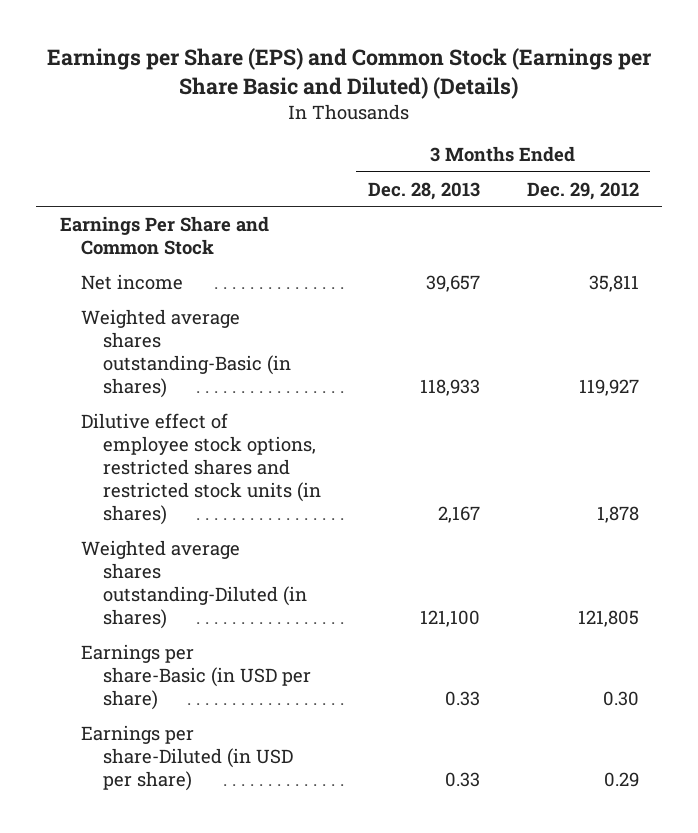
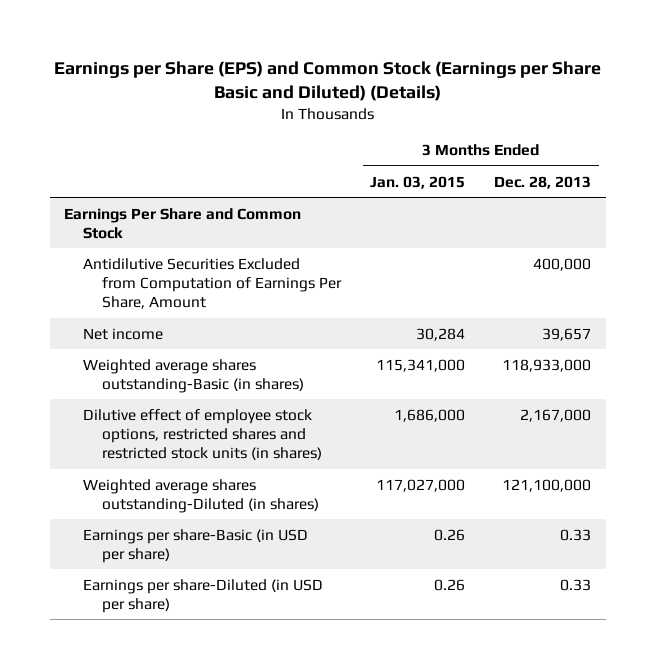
- | 3 Months Ended Dec. 28, 2013 | 3 Months Ended Dec. 29, 2012
+ | 3 Months Ended Jan. 03, 2015 | 3 Months Ended Dec. 28, 2013
+ Antidilutive Securities Excluded from Computation of Earnings Per Share, Amount | | 400,000
- Weighted average shares outstanding-Basic (in shares) | 118,933 | 119,927
- Dilutive effect of employee stock options, restricted shares and restricted stock units (in shares) | 2,167 | 1,878
- Weighted average shares outstanding-Diluted (in shares) | 121,100 | 121,805
+ Weighted average shares outstanding-Basic (in shares) | 115,341,000 | 118,933,000
+ Dilutive effect of employee stock options, restricted shares and restricted stock units (in shares) | 1,686,000 | 2,167,000
+ Weighted average shares outstanding-Diluted (in shares) | 117,027,000 | 121,100,000

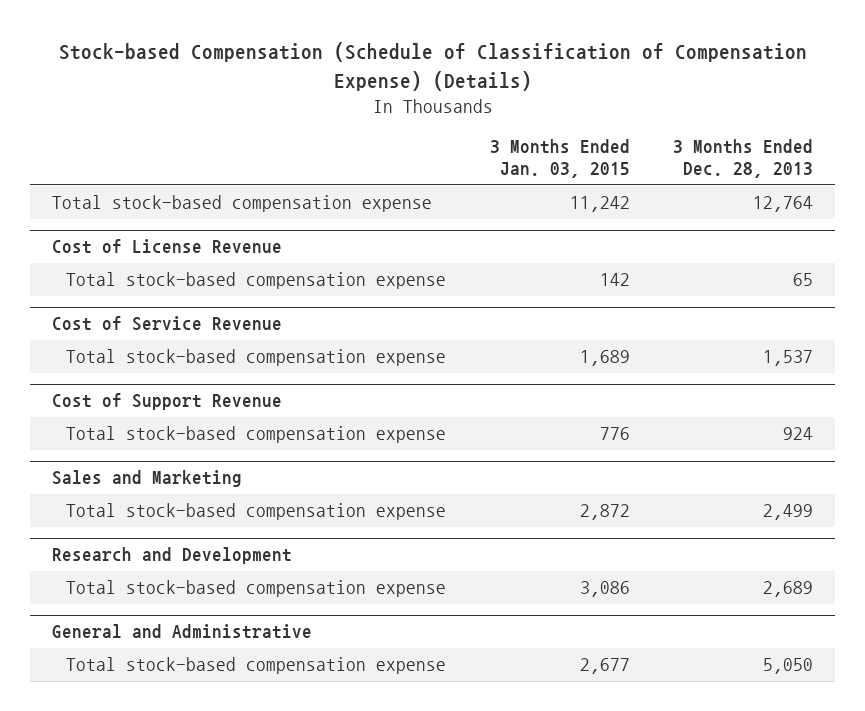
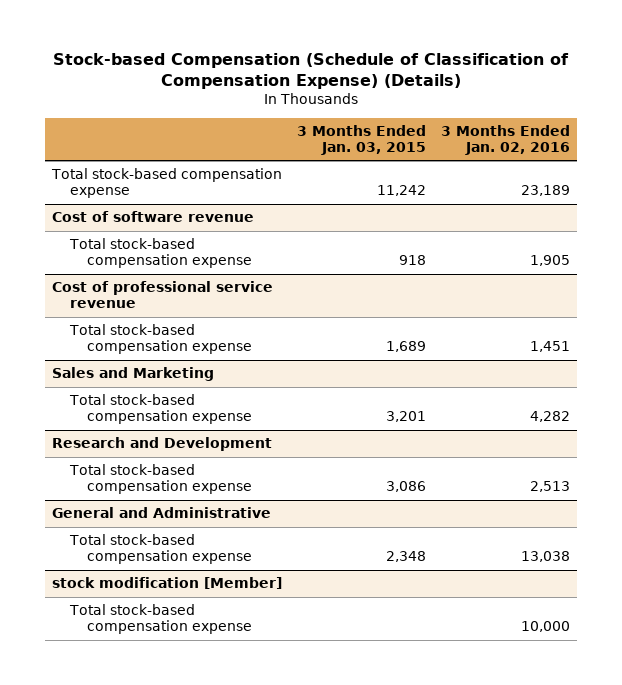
- | 3 Months Ended Jan. 03, 2015 | 3 Months Ended Dec. 28, 2013
+ | 3 Months Ended Jan. 03, 2015 | 3 Months Ended Jan. 02, 2016
- Cost of License Revenue
- Total stock-based compensation expense | 142 | 65
- Cost of Service Revenue
+ Cost of software revenue
+ Total stock-based compensation expense | 918 | 1,905
+ Cost of professional service revenue
- Cost of Support Revenue
- Total stock-based compensation expense | 776 | 924
@ Sales and Marketing
- Total stock-based compensation expense | 2,872 | 2,499
+ Total stock-based compensation expense | 3,201 | 4,282
@ General and Administrative
- Total stock-based compensation expense | 2,677 | 5,050
+ Total stock-based compensation expense | 2,348 | 13,038
+ stock modification [Member]
+ Total stock-based compensation expense | | 10,000

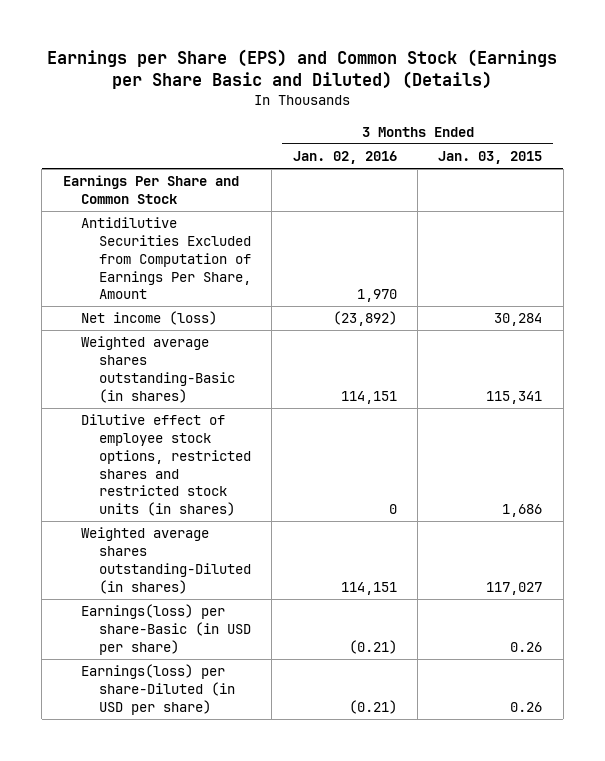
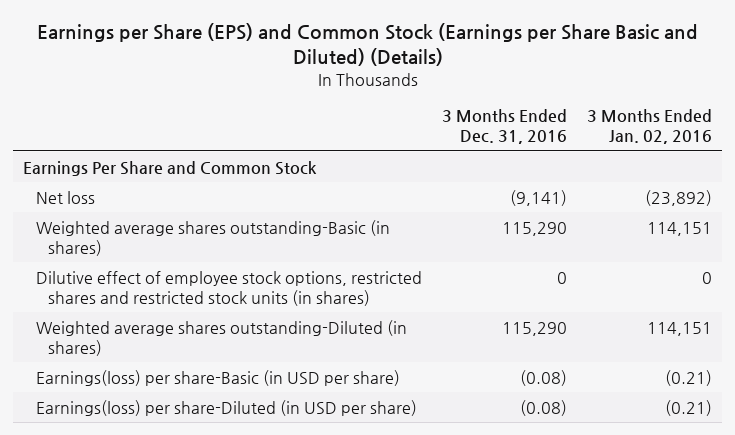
- | 3 Months Ended Jan. 02, 2016 | 3 Months Ended Jan. 03, 2015
+ | 3 Months Ended Dec. 31, 2016 | 3 Months Ended Jan. 02, 2016
- Antidilutive Securities Excluded from Computation of Earnings Per Share, Amount | 1,970 |
- Net income (loss) | (23,892) | 30,284
+ Net loss | (9,141) | (23,892)

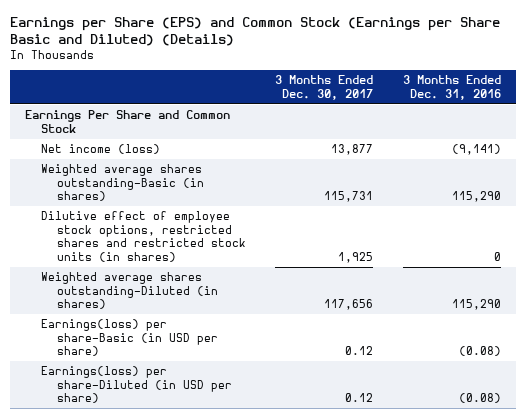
- | 3 Months Ended Dec. 31, 2016 | 3 Months Ended Jan. 02, 2016
+ | 3 Months Ended Dec. 30, 2017 | 3 Months Ended Dec. 31, 2016
- Net loss | (9,141) | (23,892)
+ Net income (loss) | 13,877 | (9,141)

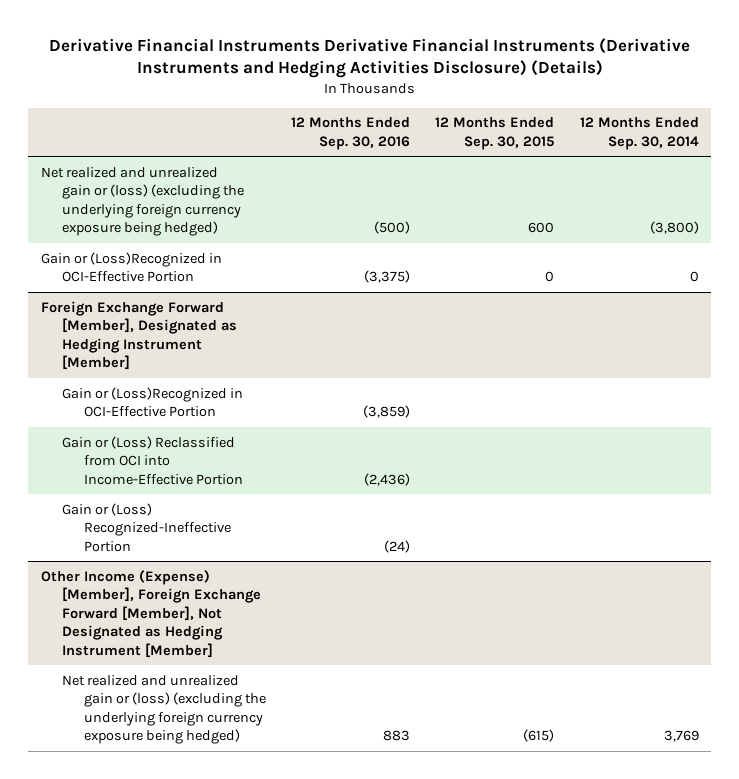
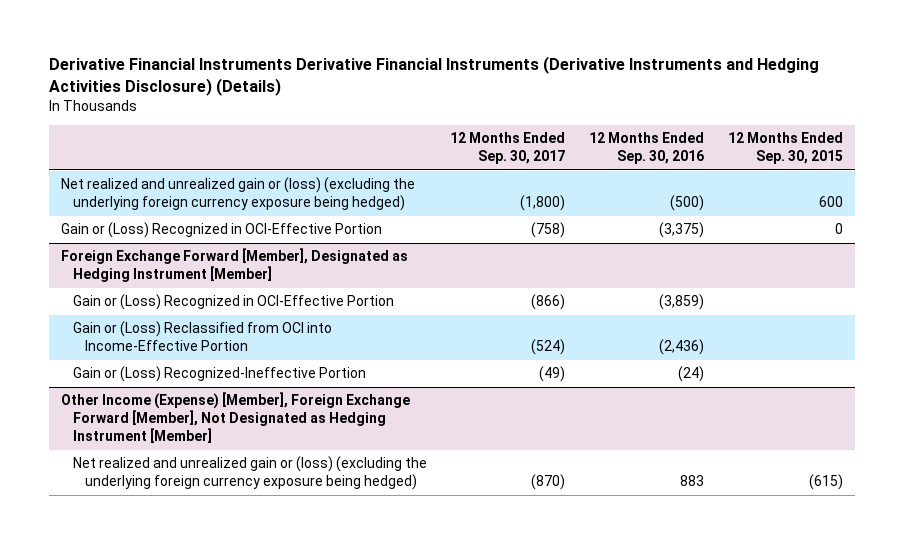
- | 12 Months Ended Sep. 30, 2016 | 12 Months Ended Sep. 30, 2015 | 12 Months Ended Sep. 30, 2014
+ | 12 Months Ended Sep. 30, 2017 | 12 Months Ended Sep. 30, 2016 | 12 Months Ended Sep. 30, 2015
- Gain or (Loss)Recognized in OCI-Effective Portion | (3,375) | 0 | 0
+ Gain or (Loss) Recognized in OCI-Effective Portion | (758) | (3,375) | 0
@ Foreign Exchange Forward [Member], Designated as Hedging Instrument [Member]
- Gain or (Loss)Recognized in OCI-Effective Portion | (3,859) | |
+ Gain or (Loss) Recognized in OCI-Effective Portion | (866) | (3,859) |

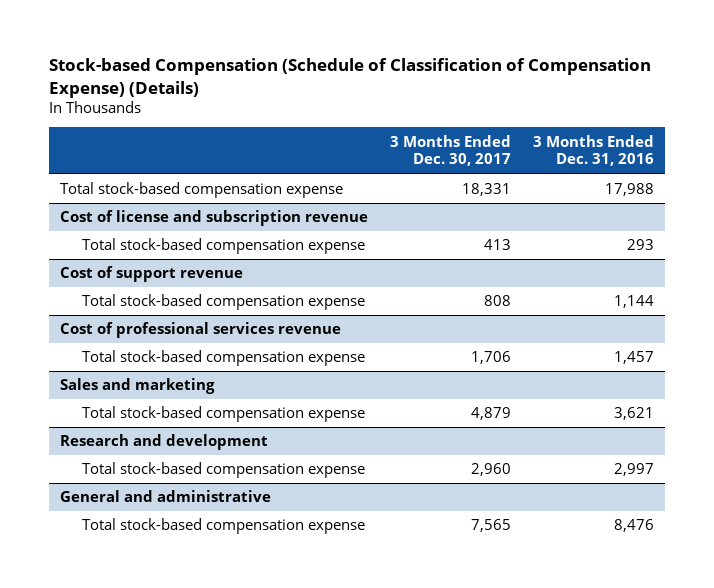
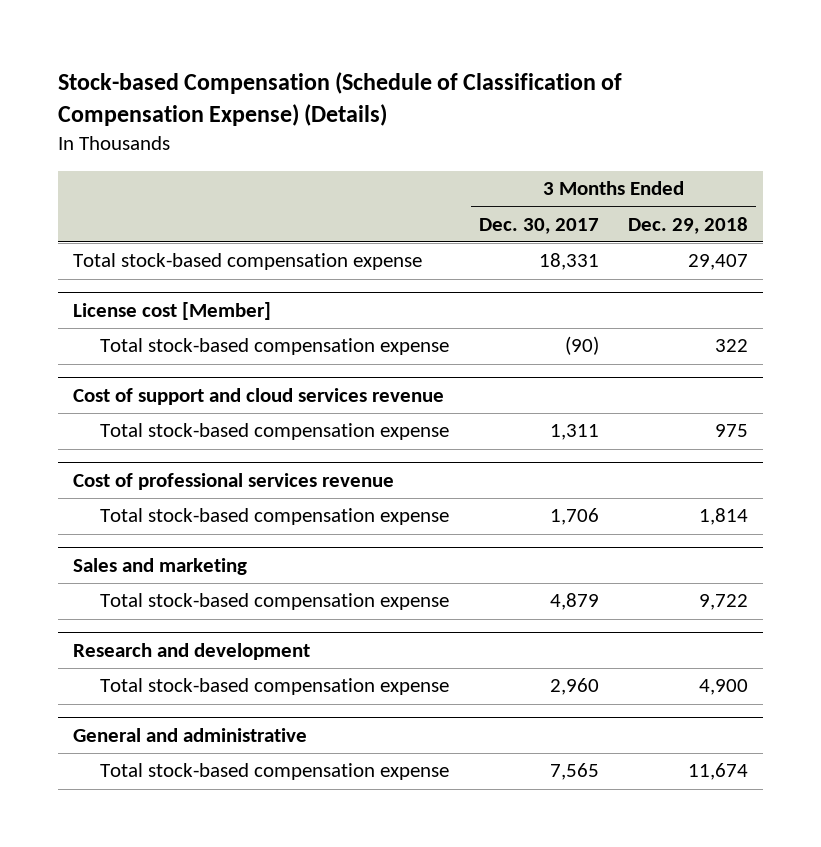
- | 3 Months Ended Dec. 30, 2017 | 3 Months Ended Dec. 31, 2016
+ | 3 Months Ended Dec. 30, 2017 | 3 Months Ended Dec. 29, 2018
- Cost of license and subscription revenue
- Total stock-based compensation expense | 413 | 293
- Cost of support revenue
- Total stock-based compensation expense | 808 | 1,144
+ License cost [Member]
+ Total stock-based compensation expense | (90) | 322
+ Cost of support and cloud services revenue
+ Total stock-based compensation expense | 1,311 | 975

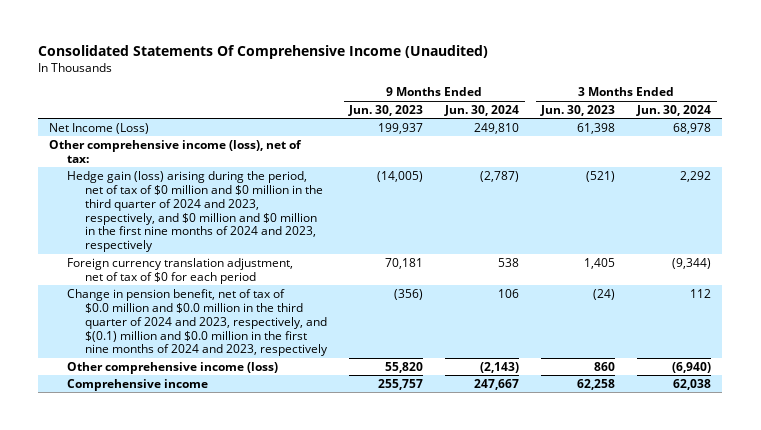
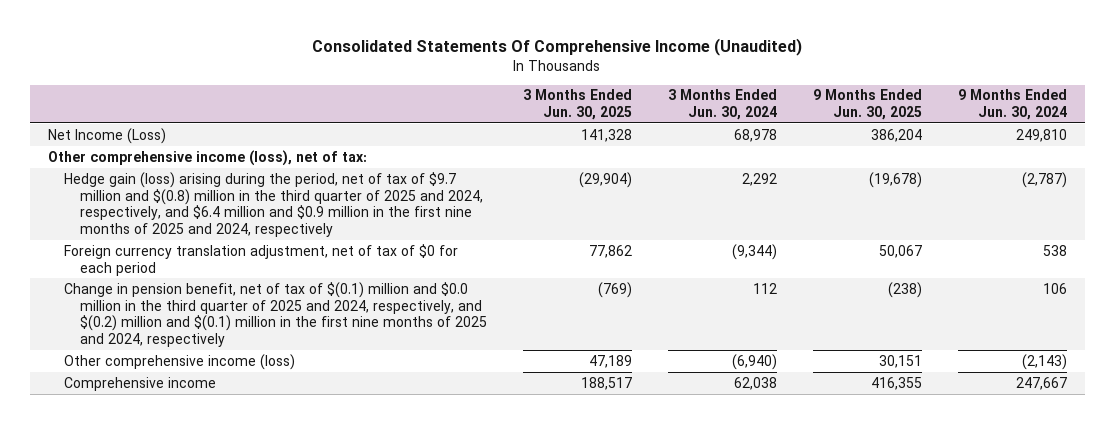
- | 9 Months Ended Jun. 30, 2023 | 9 Months Ended Jun. 30, 2024 | 3 Months Ended Jun. 30, 2023 | 3 Months Ended Jun. 30, 2024
+ | 3 Months Ended Jun. 30, 2025 | 3 Months Ended Jun. 30, 2024 | 9 Months Ended Jun. 30, 2025 | 9 Months Ended Jun. 30, 2024
- Hedge gain (loss) arising during the period, net of tax of $0 million and $0 million in the third quarter of 2024 and 2023, respectively, and $0 million and $0 million in the first nine months of 2024 and 2023, respectively | (14,005) | (2,787) | (521) | 2,292
+ Hedge gain (loss) arising during the period, net of tax of $9.7 million and $(0.8) million in the third quarter of 2025 and 2024, respectively, and $6.4 million and $0.9 million in the first nine months of 2025 and 2024, respectively | (29,904) | 2,292 | (19,678) | (2,787)
- Change in pension benefit, net of tax of $0.0 million and $0.0 million in the third quarter of 2024 and 2023, respectively, and $(0.1) million and $0.0 million in the first nine months of 2024 and 2023, respectively | (356) | 106 | (24) | 112
+ Change in pension benefit, net of tax of $(0.1) million and $0.0 million in the third quarter of 2025 and 2024, respectively, and $(0.2) million and $(0.1) million in the first nine months of 2025 and 2024, respectively | (769) | 112 | (238) | 106

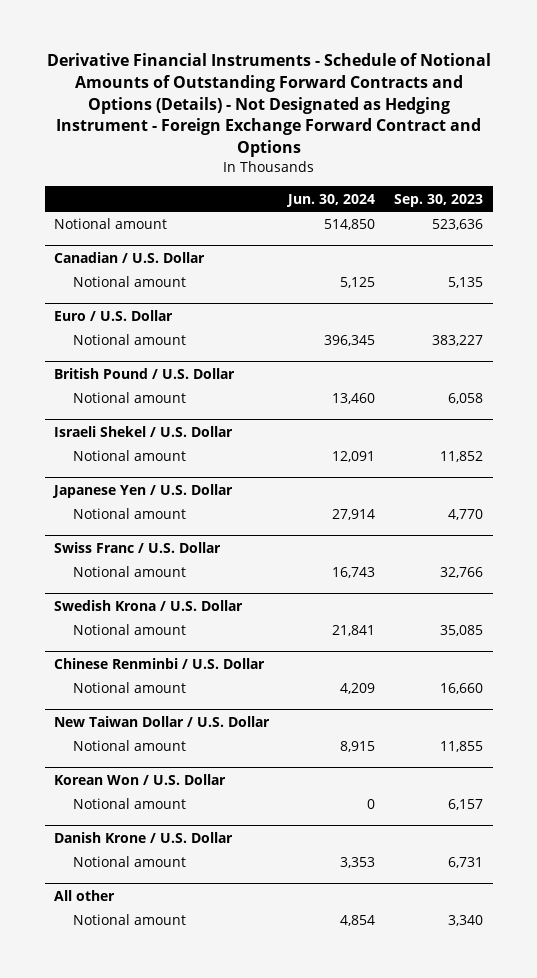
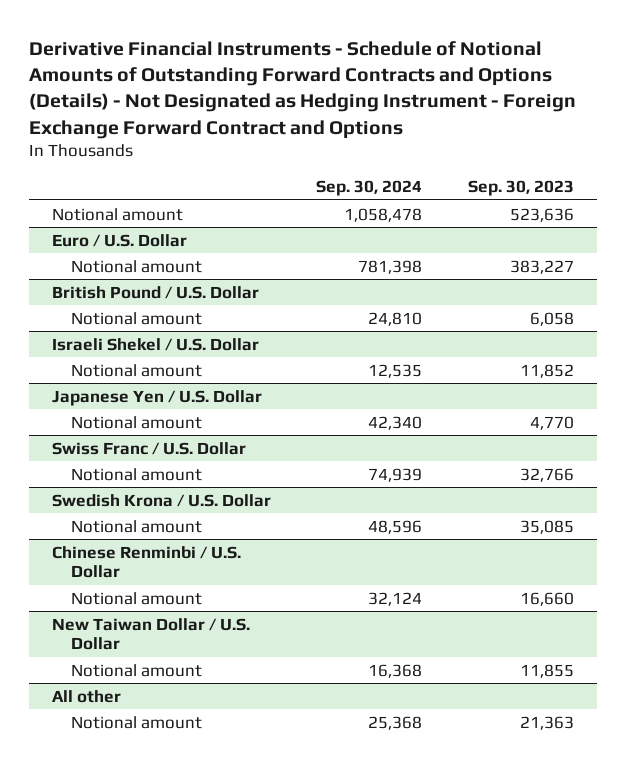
- | Jun. 30, 2024 | Sep. 30, 2023
+ | Sep. 30, 2024 | Sep. 30, 2023
- Canadian / U.S. Dollar
- Notional amount | 5,125 | 5,135
- Korean Won / U.S. Dollar
- Notional amount | 0 | 6,157
- Danish Krone / U.S. Dollar
- Notional amount | 3,353 | 6,731
@ All other
- Notional amount | 4,854 | 3,340
+ Notional amount | 25,368 | 21,363

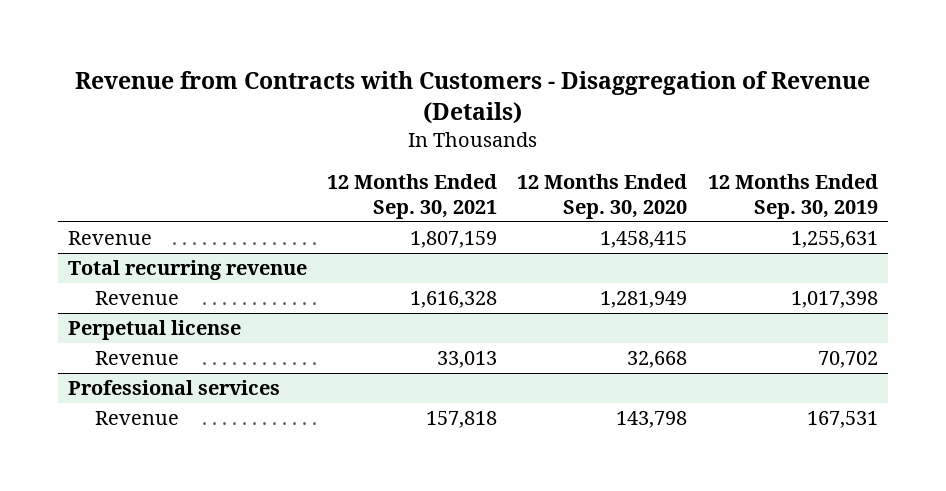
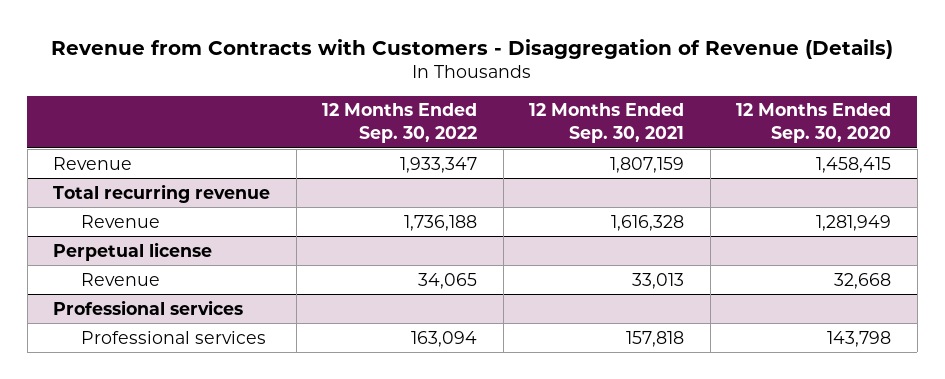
- | 12 Months Ended Sep. 30, 2021 | 12 Months Ended Sep. 30, 2020 | 12 Months Ended Sep. 30, 2019
+ | 12 Months Ended Sep. 30, 2022 | 12 Months Ended Sep. 30, 2021 | 12 Months Ended Sep. 30, 2020
@ Professional services
- Revenue | 157,818 | 143,798 | 167,531
+ Professional services | 163,094 | 157,818 | 143,798

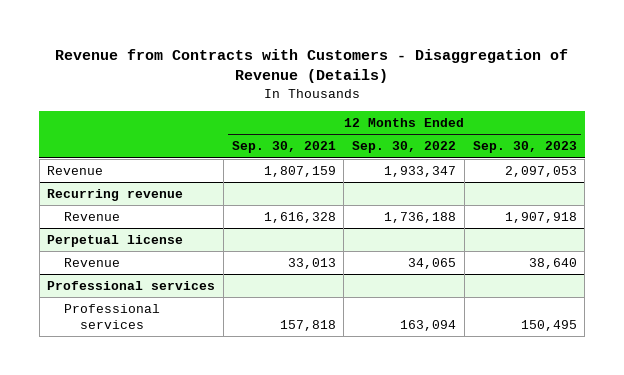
- | 12 Months Ended Sep. 30, 2022 | 12 Months Ended Sep. 30, 2021 | 12 Months Ended Sep. 30, 2020
+ | 12 Months Ended Sep. 30, 2021 | 12 Months Ended Sep. 30, 2022 | 12 Months Ended Sep. 30, 2023
- Total recurring revenue
+ Recurring revenue

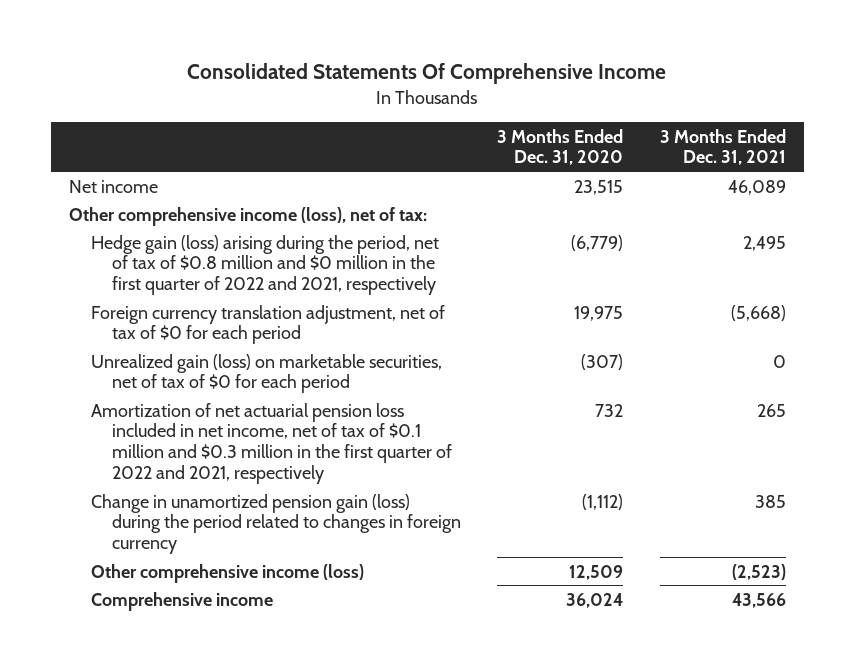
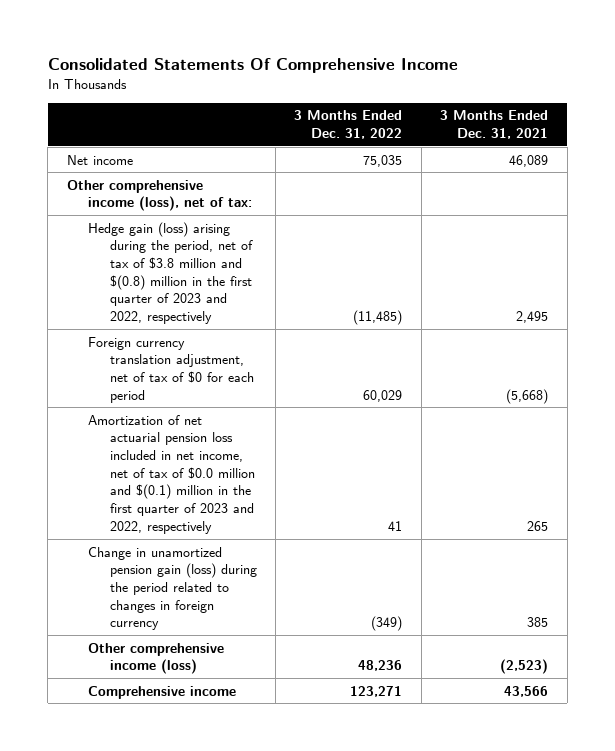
- | 3 Months Ended Dec. 31, 2020 | 3 Months Ended Dec. 31, 2021
+ | 3 Months Ended Dec. 31, 2022 | 3 Months Ended Dec. 31, 2021
- Hedge gain (loss) arising during the period, net of tax of $0.8 million and $0 million in the first quarter of 2022 and 2021, respectively | (6,779) | 2,495
+ Hedge gain (loss) arising during the period, net of tax of $3.8 million and $(0.8) million in the first quarter of 2023 and 2022, respectively | (11,485) | 2,495
- Unrealized gain (loss) on marketable securities, net of tax of $0 for each period | (307) | 0
- Amortization of net actuarial pension loss included in net income, net of tax of $0.1 million and $0.3 million in the first quarter of 2022 and 2021, respectively | 732 | 265
+ Amortization of net actuarial pension loss included in net income, net of tax of $0.0 million and $(0.1) million in the first quarter of 2023 and 2022, respectively | 41 | 265

